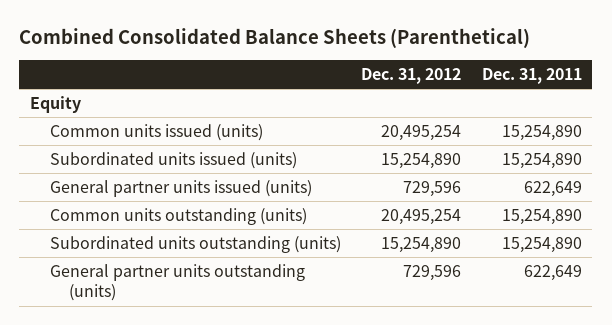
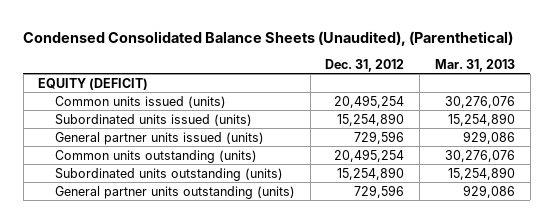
- Combined Consolidated Balance Sheets (Parenthetical)
+ Condensed Consolidated Balance Sheets (Unaudited), (Parenthetical)
- | Dec. 31, 2012 | Dec. 31, 2011
+ | Dec. 31, 2012 | Mar. 31, 2013
- Equity
+ EQUITY (DEFICIT)

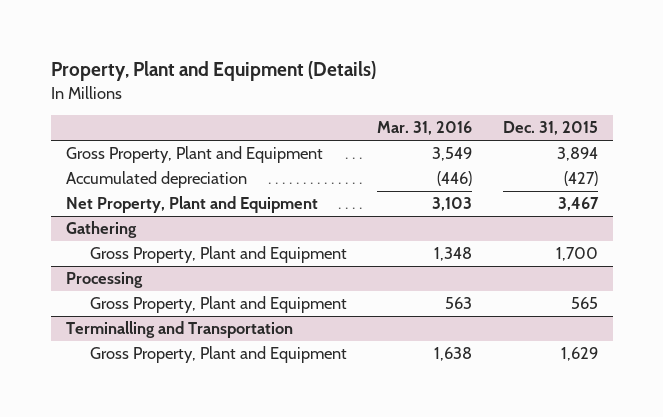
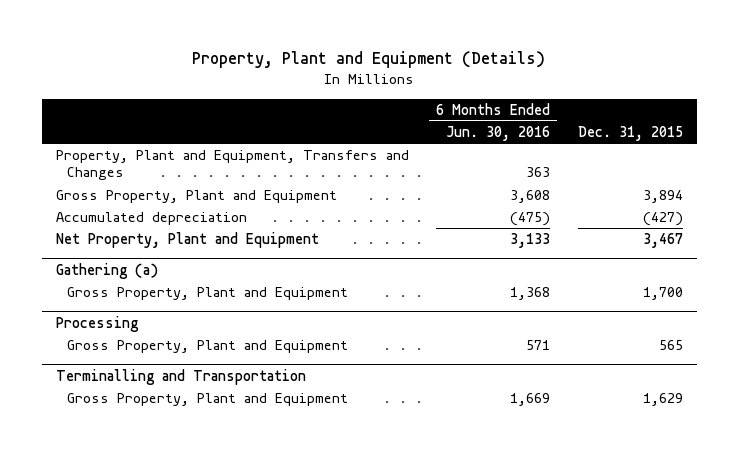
- | Mar. 31, 2016 | Dec. 31, 2015
+ | 6 Months Ended Jun. 30, 2016 | Dec. 31, 2015
+ Property, Plant and Equipment, Transfers and Changes | 363 |
- Gathering
+ Gathering (a)

